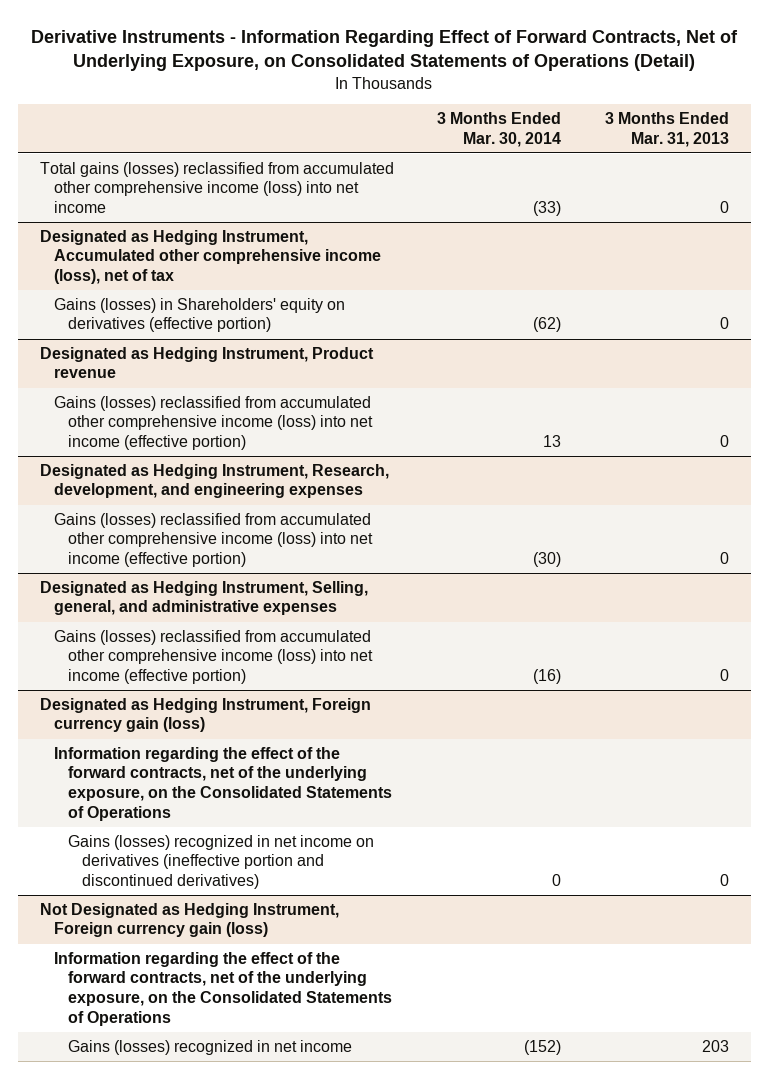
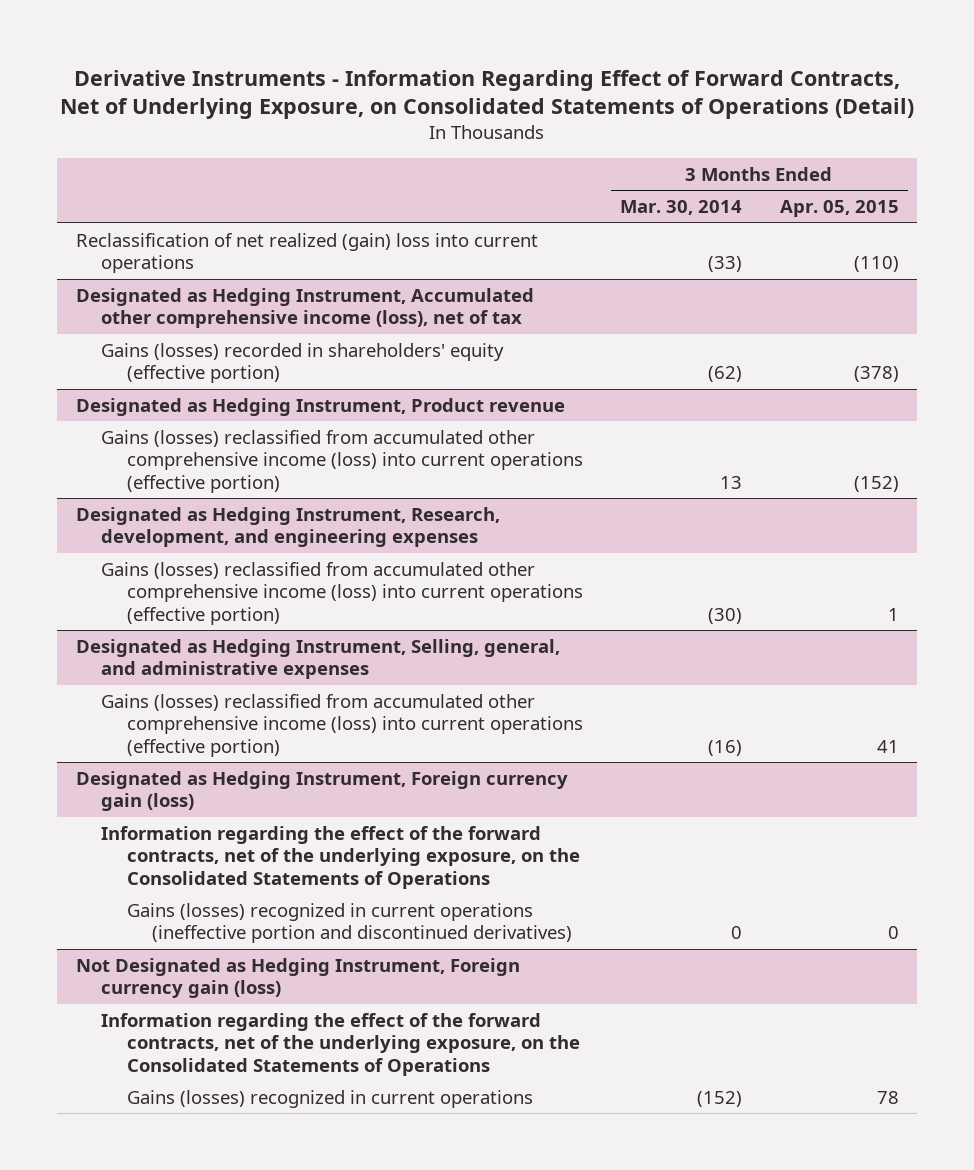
- | 3 Months Ended Mar. 30, 2014 | 3 Months Ended Mar. 31, 2013
+ | 3 Months Ended Mar. 30, 2014 | 3 Months Ended Apr. 05, 2015
- Total gains (losses) reclassified from accumulated other comprehensive income (loss) into net income | (33) | 0
+ Reclassification of net realized (gain) loss into current operations | (33) | (110)
@ Designated as Hedging Instrument, Accumulated other comprehensive income (loss), net of tax
- Gains (losses) in Shareholders' equity on derivatives (effective portion) | (62) | 0
+ Gains (losses) recorded in shareholders' equity (effective portion) | (62) | (378)
@ Designated as Hedging Instrument, Product revenue
- Gains (losses) reclassified from accumulated other comprehensive income (loss) into net income (effective portion) | 13 | 0
+ Gains (losses) reclassified from accumulated other comprehensive income (loss) into current operations (effective portion) | 13 | (152)
@ Designated as Hedging Instrument, Research, development, and engineering expenses
- Gains (losses) reclassified from accumulated other comprehensive income (loss) into net income (effective portion) | (30) | 0
+ Gains (losses) reclassified from accumulated other comprehensive income (loss) into current operations (effective portion) | (30) | 1
@ Designated as Hedging Instrument, Selling, general, and administrative expenses
- Gains (losses) reclassified from accumulated other comprehensive income (loss) into net income (effective portion) | (16) | 0
+ Gains (losses) reclassified from accumulated other comprehensive income (loss) into current operations (effective portion) | (16) | 41
@ Designated as Hedging Instrument, Foreign currency gain (loss)
- Gains (losses) recognized in net income on derivatives (ineffective portion and discontinued derivatives) | 0 | 0
+ Gains (losses) recognized in current operations (ineffective portion and discontinued derivatives) | 0 | 0
@ Not Designated as Hedging Instrument, Foreign currency gain (loss)
- Gains (losses) recognized in net income | (152) | 203
+ Gains (losses) recognized in current operations | (152) | 78

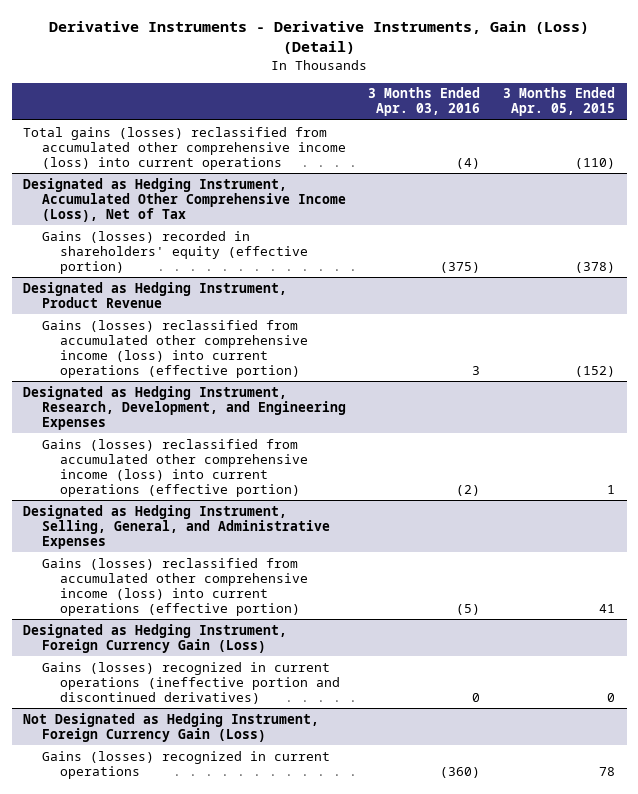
- Derivative Instruments - Information Regarding Effect of Forward Contracts, Net of Underlying Exposure, on Consolidated Statements of Operations (Detail)
+ Derivative Instruments - Derivative Instruments, Gain (Loss) (Detail)
- | 3 Months Ended Mar. 30, 2014 | 3 Months Ended Apr. 05, 2015
+ | 3 Months Ended Apr. 03, 2016 | 3 Months Ended Apr. 05, 2015
- Reclassification of net realized (gain) loss into current operations | (33) | (110)
- Designated as Hedging Instrument, Accumulated other comprehensive income (loss), net of tax
+ Total gains (losses) reclassified from accumulated other comprehensive income (loss) into current operations | (4) | (110)
+ Designated as Hedging Instrument, Accumulated Other Comprehensive Income (Loss), Net of Tax
- Designated as Hedging Instrument, Product revenue
+ Designated as Hedging Instrument, Product Revenue
- Designated as Hedging Instrument, Research, development, and engineering expenses
+ Designated as Hedging Instrument, Research, Development, and Engineering Expenses
- Designated as Hedging Instrument, Selling, general, and administrative expenses
+ Designated as Hedging Instrument, Selling, General, and Administrative Expenses
- Designated as Hedging Instrument, Foreign currency gain (loss)
- Information regarding the effect of the forward contracts, net of the underlying exposure, on the Consolidated Statements of Operations
+ Designated as Hedging Instrument, Foreign Currency Gain (Loss)
- Not Designated as Hedging Instrument, Foreign currency gain (loss)
- Information regarding the effect of the forward contracts, net of the underlying exposure, on the Consolidated Statements of Operations
+ Not Designated as Hedging Instrument, Foreign Currency Gain (Loss)

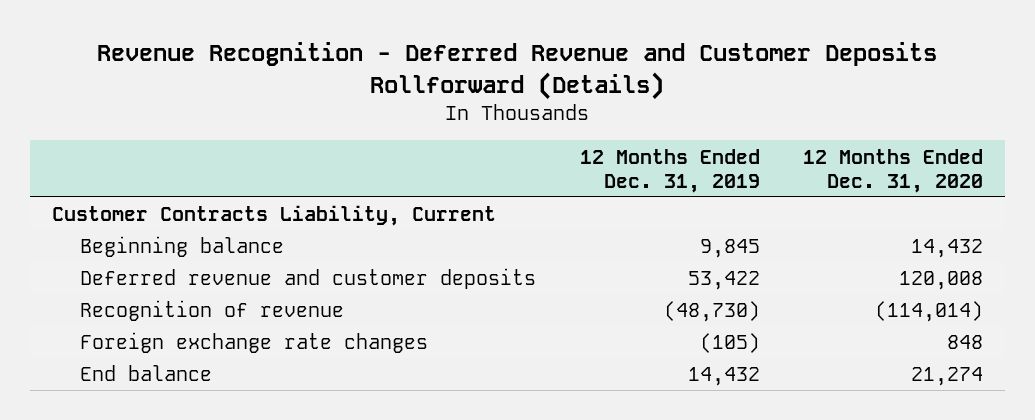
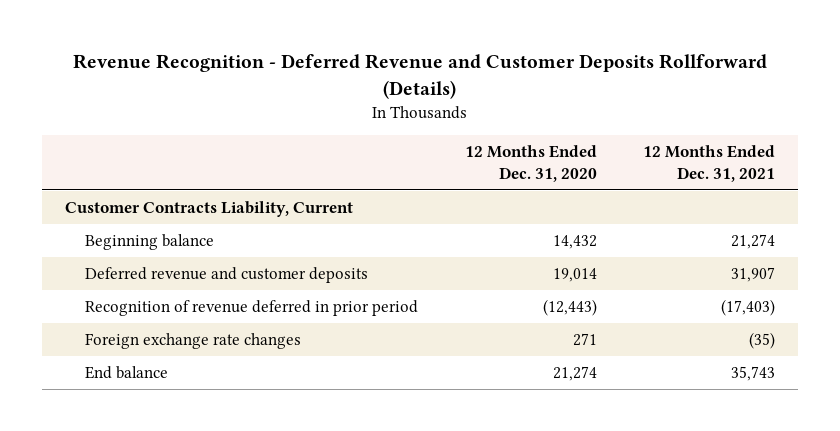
- | 12 Months Ended Dec. 31, 2019 | 12 Months Ended Dec. 31, 2020
+ | 12 Months Ended Dec. 31, 2020 | 12 Months Ended Dec. 31, 2021
- Deferred revenue and customer deposits | 53,422 | 120,008
- Recognition of revenue | (48,730) | (114,014)
- Foreign exchange rate changes | (105) | 848
+ Deferred revenue and customer deposits | 19,014 | 31,907
+ Recognition of revenue deferred in prior period | (12,443) | (17,403)
+ Foreign exchange rate changes | 271 | (35)

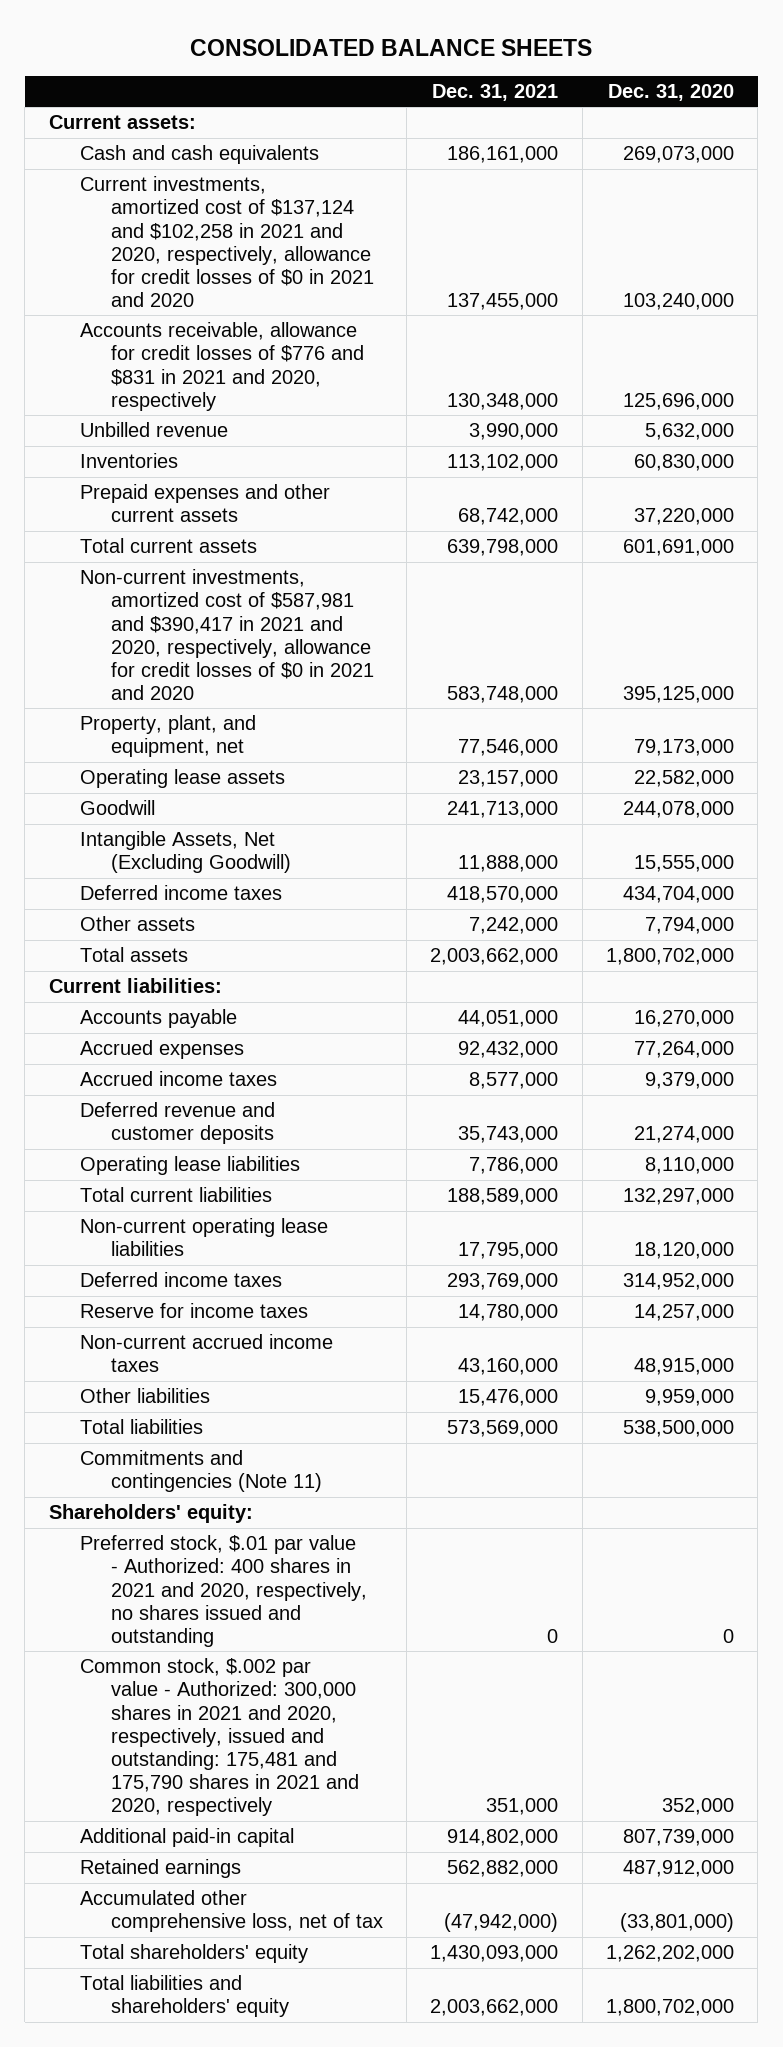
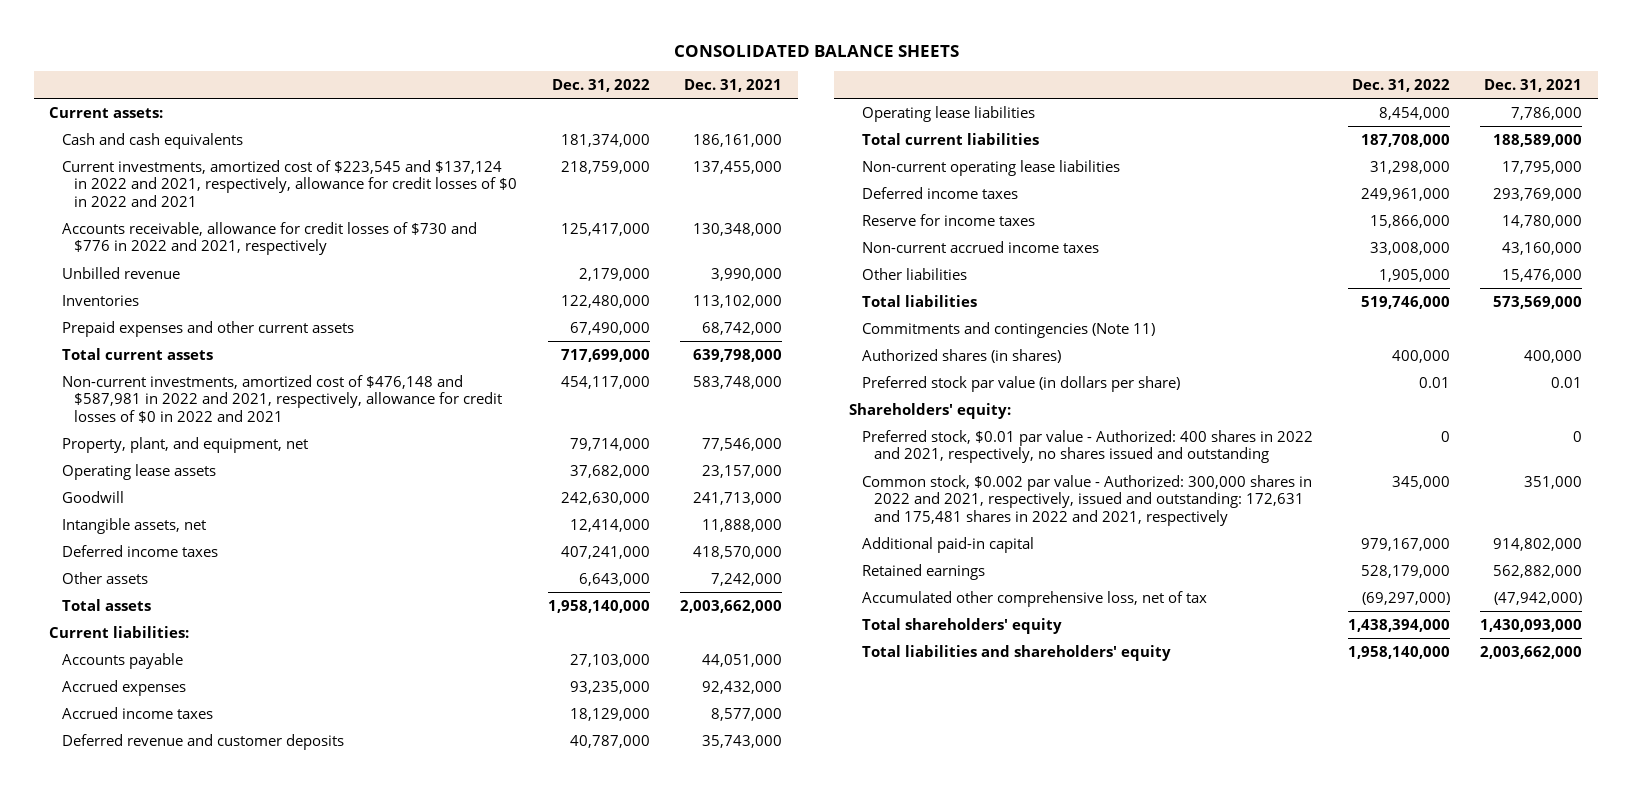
- | Dec. 31, 2021 | Dec. 31, 2020
+ | Dec. 31, 2022 | Dec. 31, 2021
- Current investments, amortized cost of $137,124 and $102,258 in 2021 and 2020, respectively, allowance for credit losses of $0 in 2021 and 2020 | 137,455,000 | 103,240,000
- Accounts receivable, allowance for credit losses of $776 and $831 in 2021 and 2020, respectively | 130,348,000 | 125,696,000
+ Current investments, amortized cost of $223,545 and $137,124 in 2022 and 2021, respectively, allowance for credit losses of $0 in 2022 and 2021 | 218,759,000 | 137,455,000
+ Accounts receivable, allowance for credit losses of $730 and $776 in 2022 and 2021, respectively | 125,417,000 | 130,348,000
- Non-current investments, amortized cost of $587,981 and $390,417 in 2021 and 2020, respectively, allowance for credit losses of $0 in 2021 and 2020 | 583,748,000 | 395,125,000
+ Non-current investments, amortized cost of $476,148 and $587,981 in 2022 and 2021, respectively, allowance for credit losses of $0 in 2022 and 2021 | 454,117,000 | 583,748,000
- Intangible Assets, Net (Excluding Goodwill) | 11,888,000 | 15,555,000
+ Intangible assets, net | 12,414,000 | 11,888,000
+ Authorized shares (in shares) | 400,000 | 400,000
+ Preferred stock par value (in dollars per share) | 0.01 | 0.01
- Preferred stock, $.01 par value - Authorized: 400 shares in 2021 and 2020, respectively, no shares issued and outstanding | 0 | 0
- Common stock, $.002 par value - Authorized: 300,000 shares in 2021 and 2020, respectively, issued and outstanding: 175,481 and 175,790 shares in 2021 and 2020, respectively | 351,000 | 352,000
+ Preferred stock, $0.01 par value - Authorized: 400 shares in 2022 and 2021, respectively, no shares issued and outstanding | 0 | 0
+ Common stock, $0.002 par value - Authorized: 300,000 shares in 2022 and 2021, respectively, issued and outstanding: 172,631 and 175,481 shares in 2022 and 2021, respectively | 345,000 | 351,000

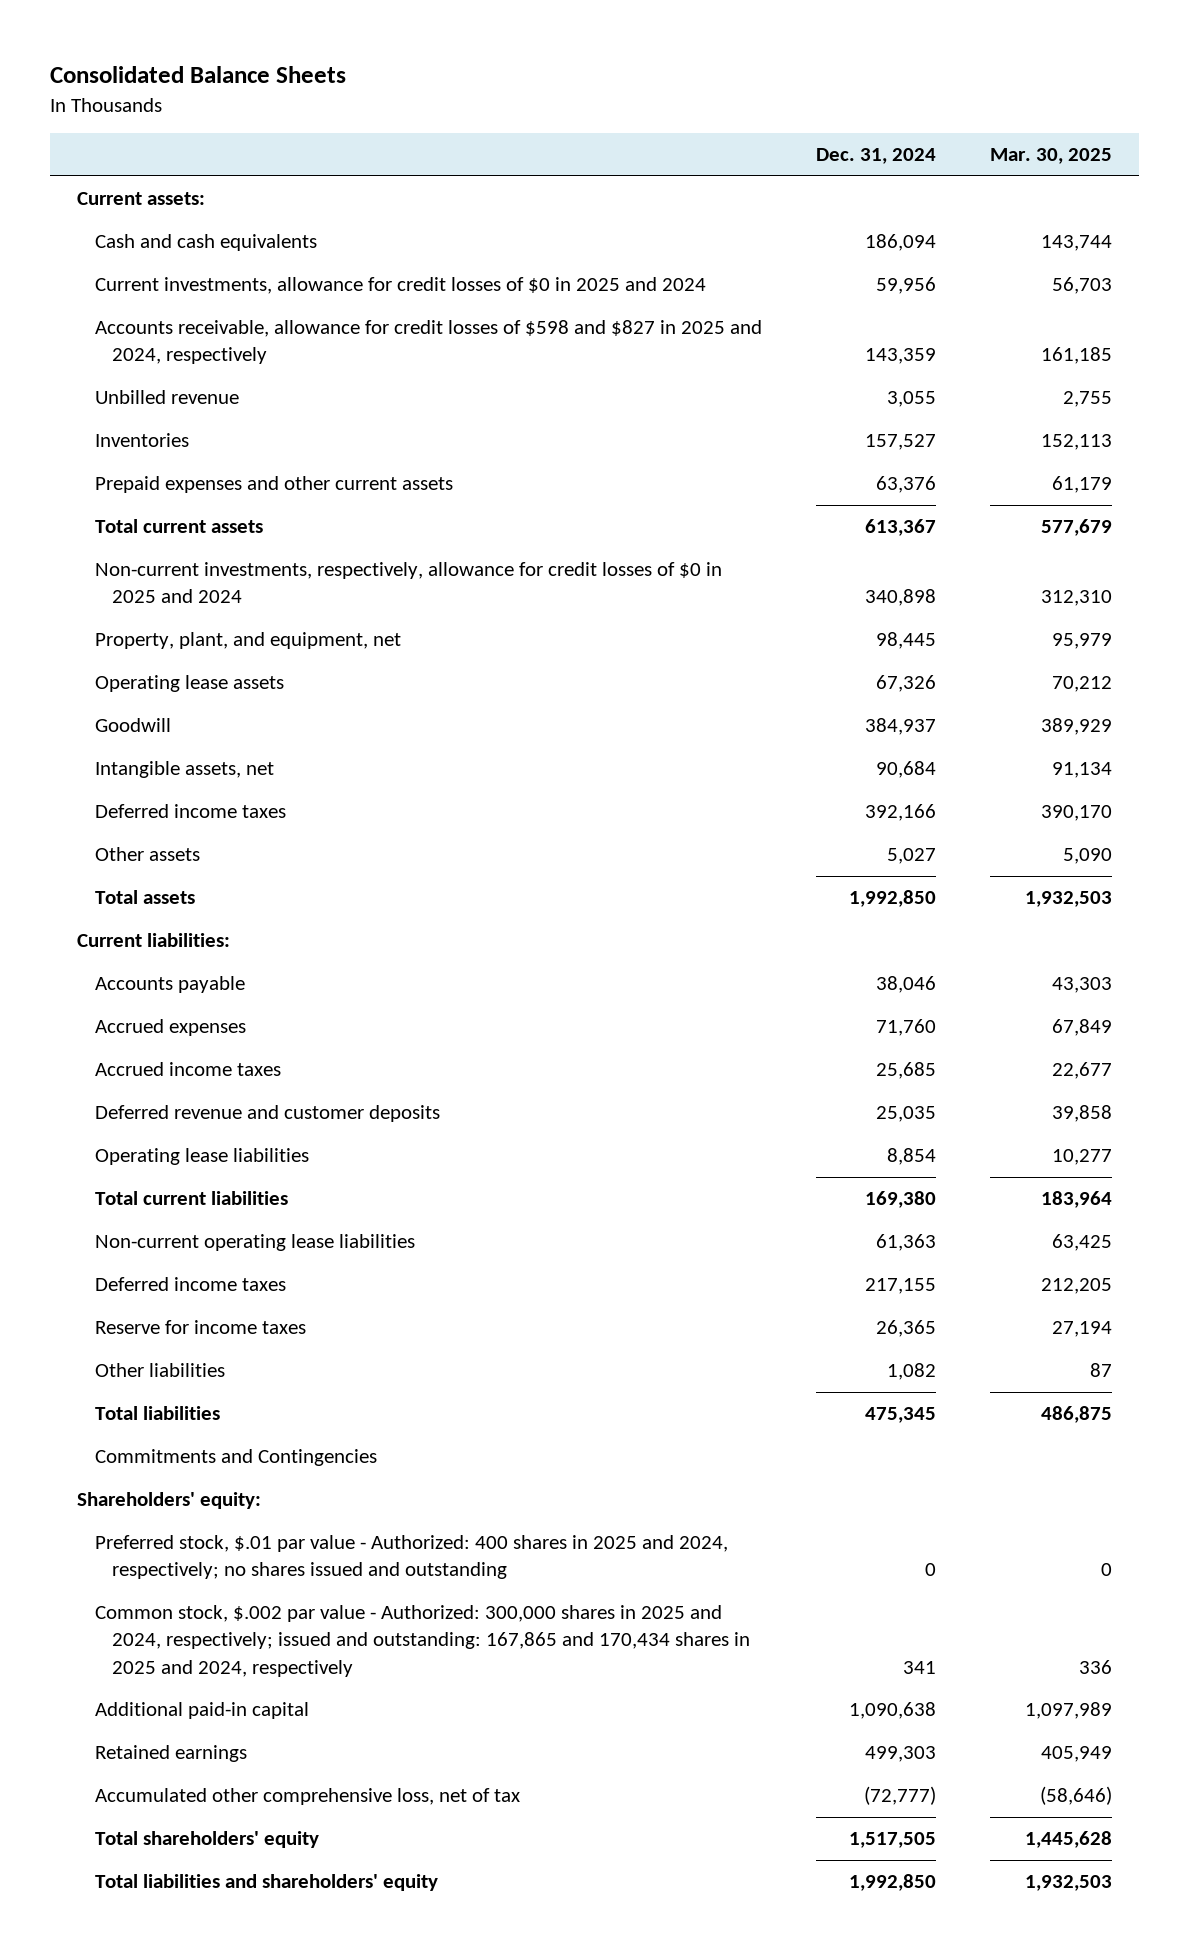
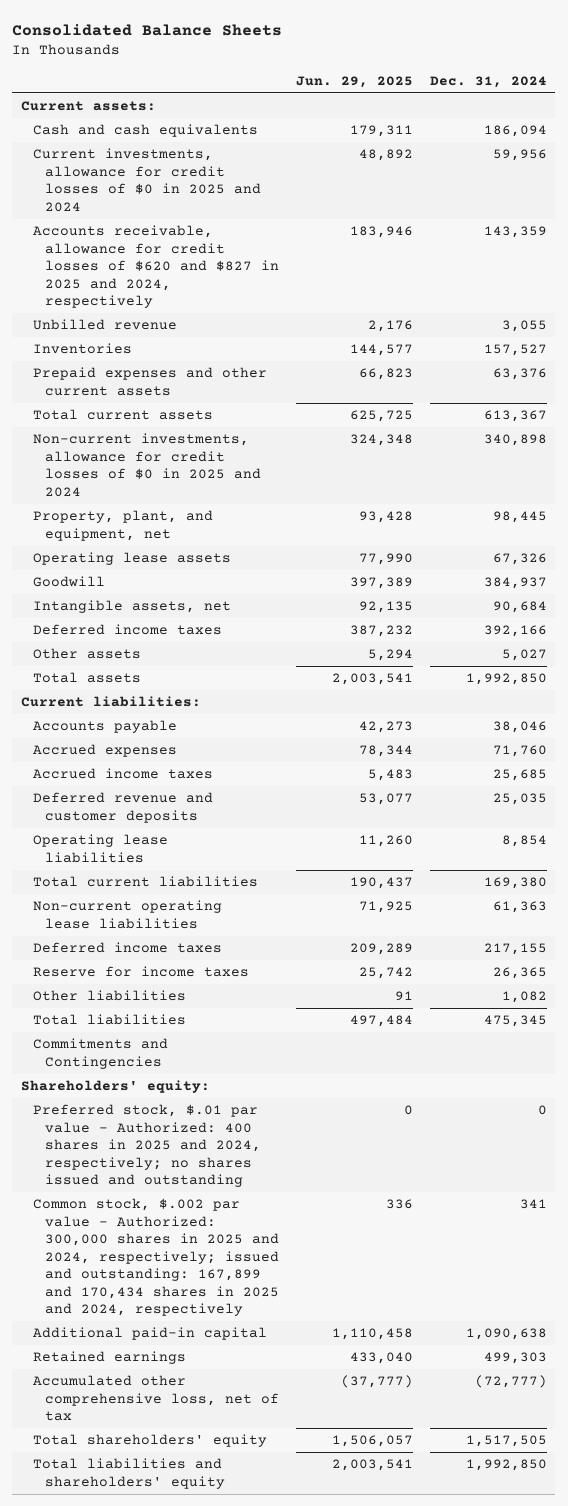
- | Dec. 31, 2024 | Mar. 30, 2025
+ | Jun. 29, 2025 | Dec. 31, 2024
- Accounts receivable, allowance for credit losses of $598 and $827 in 2025 and 2024, respectively | 143,359 | 161,185
+ Accounts receivable, allowance for credit losses of $620 and $827 in 2025 and 2024, respectively | 183,946 | 143,359
- Non-current investments, respectively, allowance for credit losses of $0 in 2025 and 2024 | 340,898 | 312,310
+ Non-current investments, allowance for credit losses of $0 in 2025 and 2024 | 324,348 | 340,898
- Common stock, $.002 par value - Authorized: 300,000 shares in 2025 and 2024, respectively; issued and outstanding: 167,865 and 170,434 shares in 2025 and 2024, respectively | 341 | 336
+ Common stock, $.002 par value - Authorized: 300,000 shares in 2025 and 2024, respectively; issued and outstanding: 167,899 and 170,434 shares in 2025 and 2024, respectively | 336 | 341

